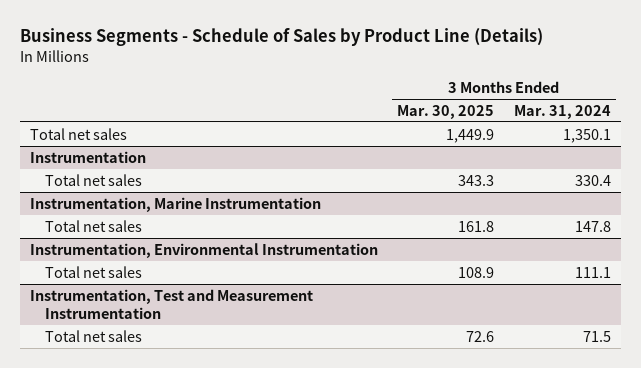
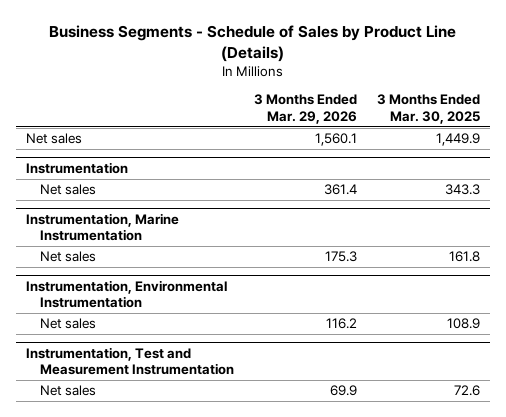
- | 3 Months Ended Mar. 30, 2025 | 3 Months Ended Mar. 31, 2024
+ | 3 Months Ended Mar. 29, 2026 | 3 Months Ended Mar. 30, 2025
- Total net sales | 1,449.9 | 1,350.1
+ Net sales | 1,560.1 | 1,449.9
@ Instrumentation
- Total net sales | 343.3 | 330.4
+ Net sales | 361.4 | 343.3
@ Instrumentation, Marine Instrumentation
- Total net sales | 161.8 | 147.8
+ Net sales | 175.3 | 161.8
@ Instrumentation, Environmental Instrumentation
- Total net sales | 108.9 | 111.1
+ Net sales | 116.2 | 108.9
@ Instrumentation, Test and Measurement Instrumentation
- Total net sales | 72.6 | 71.5
+ Net sales | 69.9 | 72.6

